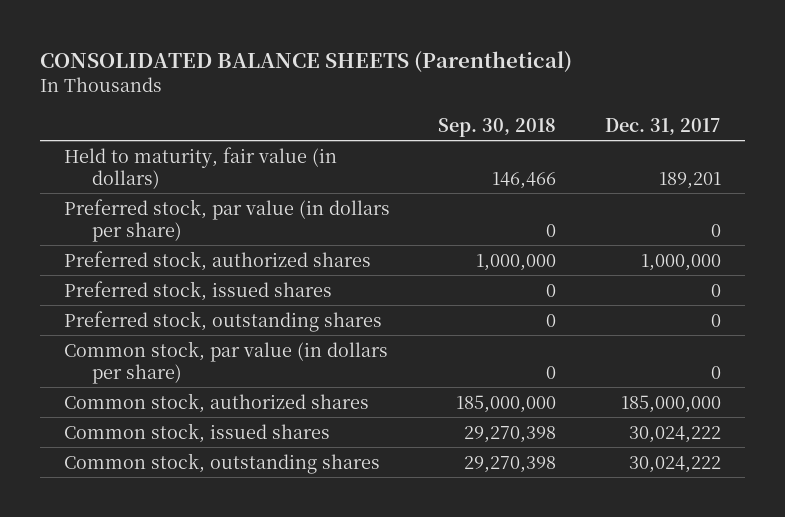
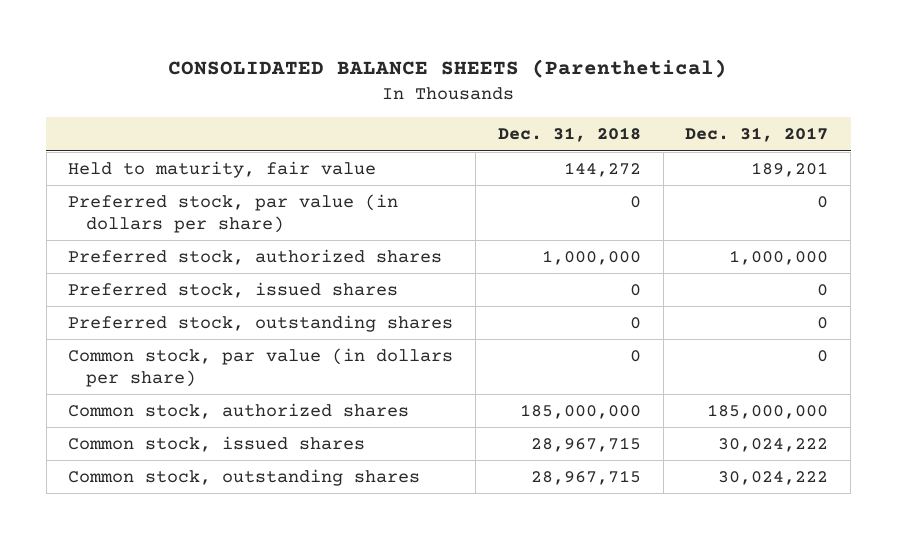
- | Sep. 30, 2018 | Dec. 31, 2017
+ | Dec. 31, 2018 | Dec. 31, 2017
- Held to maturity, fair value (in dollars) | 146,466 | 189,201
+ Held to maturity, fair value | 144,272 | 189,201

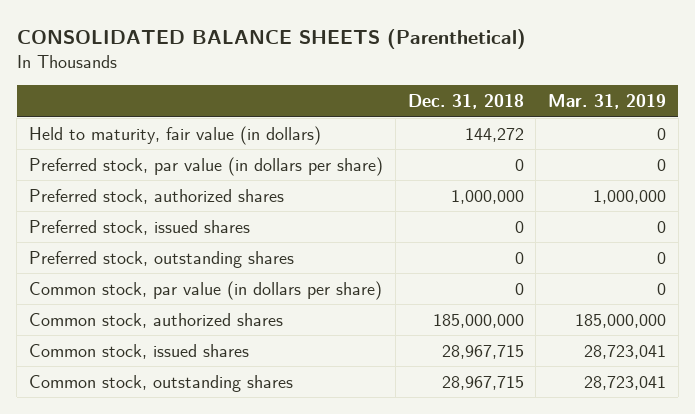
- | Dec. 31, 2018 | Dec. 31, 2017
+ | Dec. 31, 2018 | Mar. 31, 2019
- Held to maturity, fair value | 144,272 | 189,201
+ Held to maturity, fair value (in dollars) | 144,272 | 0

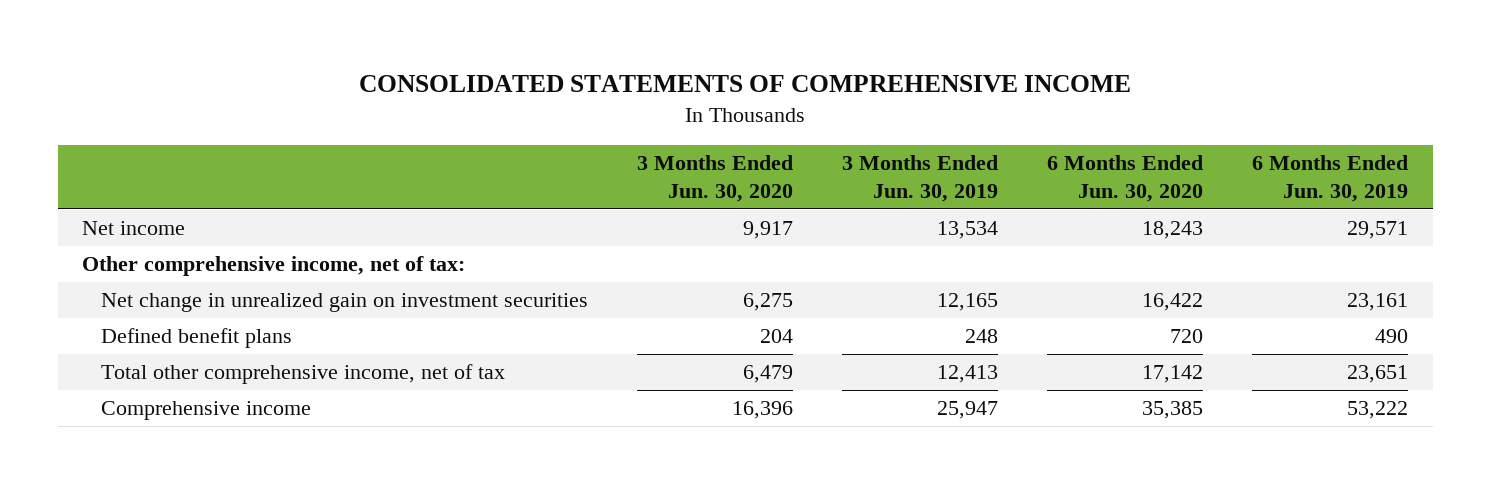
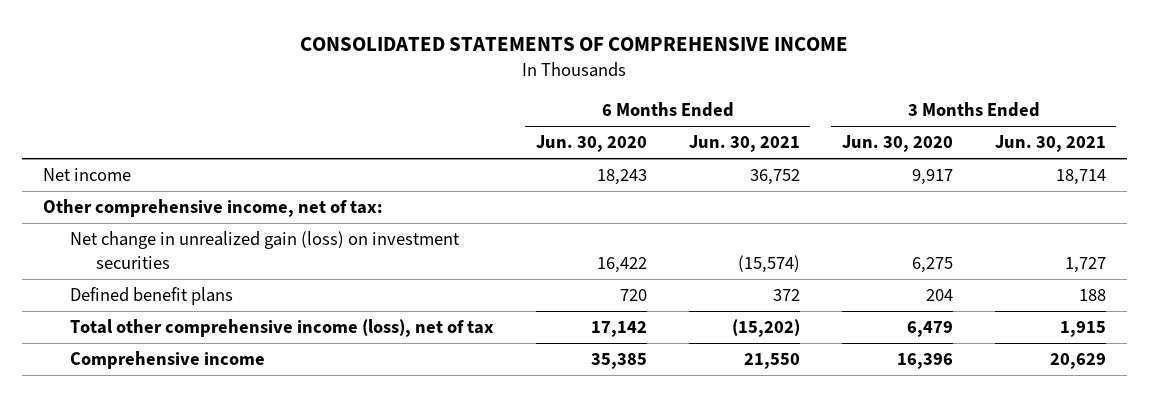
- | 3 Months Ended Jun. 30, 2020 | 3 Months Ended Jun. 30, 2019 | 6 Months Ended Jun. 30, 2020 | 6 Months Ended Jun. 30, 2019
+ | 6 Months Ended Jun. 30, 2020 | 6 Months Ended Jun. 30, 2021 | 3 Months Ended Jun. 30, 2020 | 3 Months Ended Jun. 30, 2021
- Net change in unrealized gain on investment securities | 6,275 | 12,165 | 16,422 | 23,161
+ Net change in unrealized gain (loss) on investment securities | 16,422 | (15,574) | 6,275 | 1,727
- Total other comprehensive income, net of tax | 6,479 | 12,413 | 17,142 | 23,651
+ Total other comprehensive income (loss), net of tax | 17,142 | (15,202) | 6,479 | 1,915

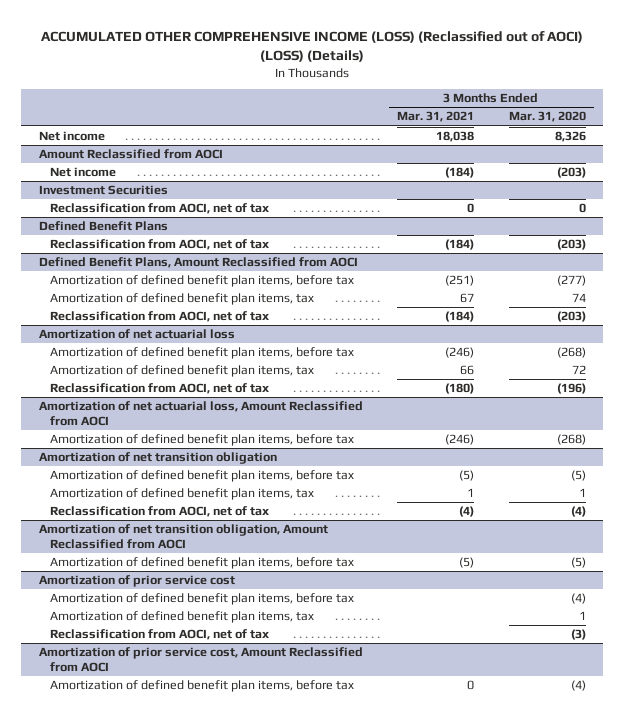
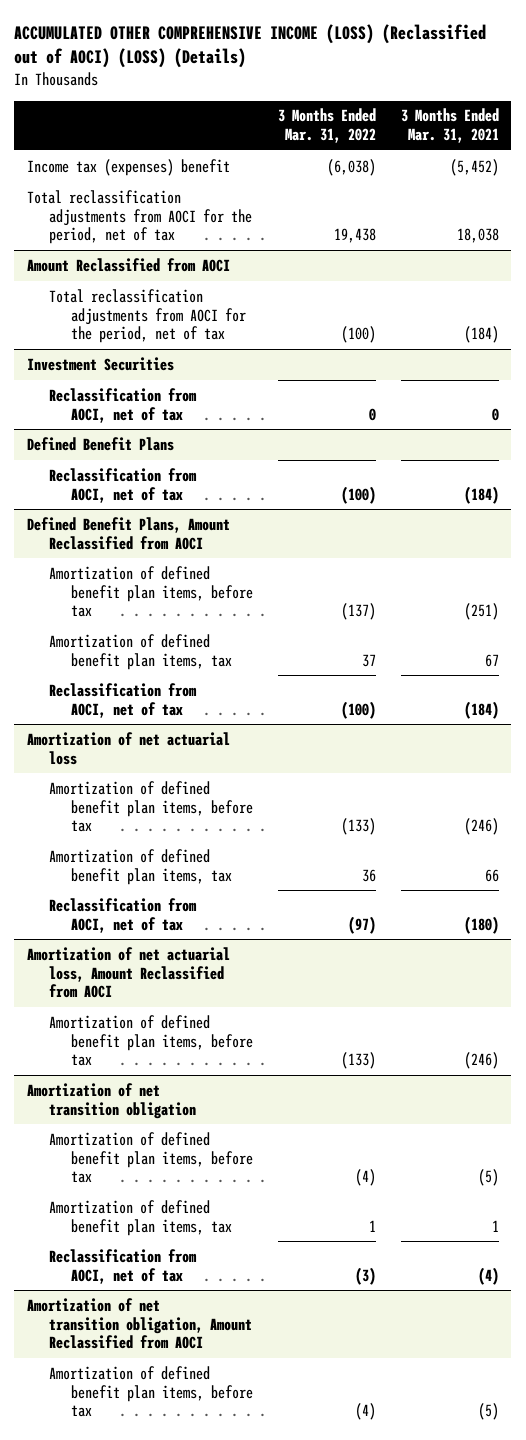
- | 3 Months Ended Mar. 31, 2021 | 3 Months Ended Mar. 31, 2020
+ | 3 Months Ended Mar. 31, 2022 | 3 Months Ended Mar. 31, 2021
- Net income | 18,038 | 8,326
+ Income tax (expenses) benefit | (6,038) | (5,452)
+ Total reclassification adjustments from AOCI for the period, net of tax | 19,438 | 18,038
@ Amount Reclassified from AOCI
- Net income | (184) | (203)
+ Total reclassification adjustments from AOCI for the period, net of tax | (100) | (184)
- Amortization of prior service cost
- Amortization of defined benefit plan items, before tax | | (4)
- Amortization of defined benefit plan items, tax | | 1
- Reclassification from AOCI, net of tax | | (3)
- Amortization of prior service cost, Amount Reclassified from AOCI
- Amortization of defined benefit plan items, before tax | 0 | (4)

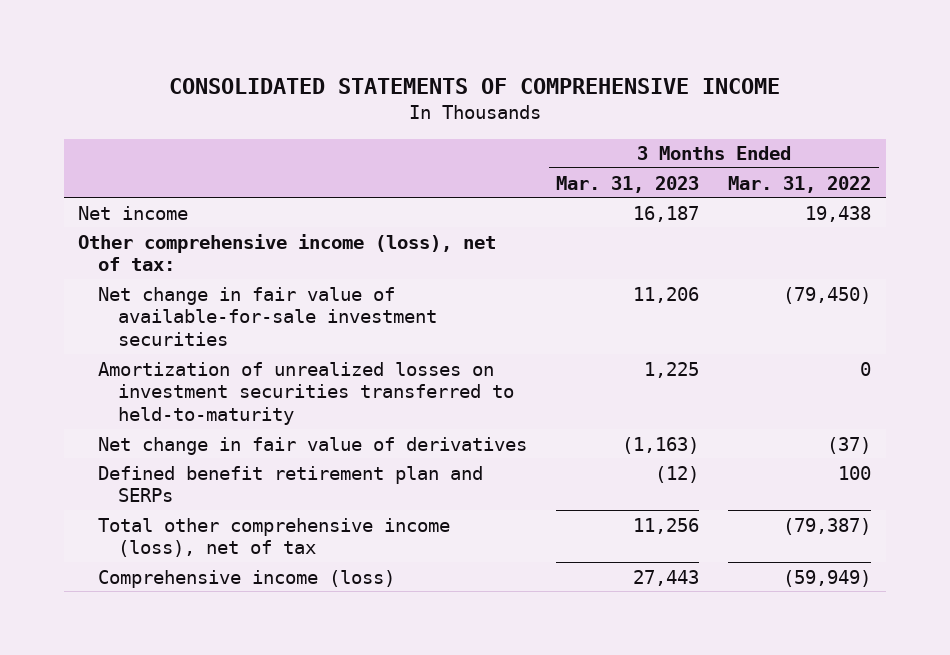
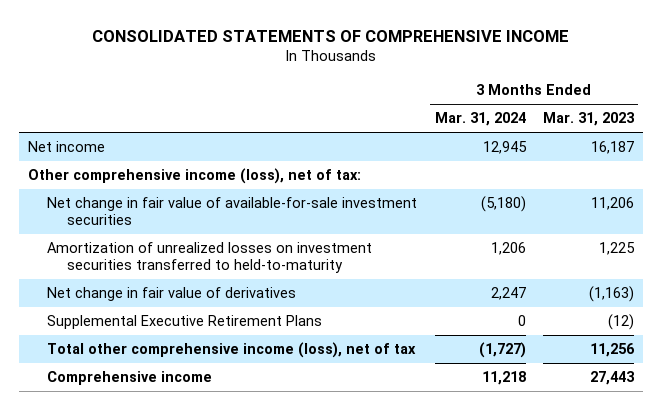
- | 3 Months Ended Mar. 31, 2023 | 3 Months Ended Mar. 31, 2022
+ | 3 Months Ended Mar. 31, 2024 | 3 Months Ended Mar. 31, 2023
- Defined benefit retirement plan and SERPs | (12) | 100
+ Supplemental Executive Retirement Plans | 0 | (12)
- Comprehensive income (loss) | 27,443 | (59,949)
+ Comprehensive income | 11,218 | 27,443

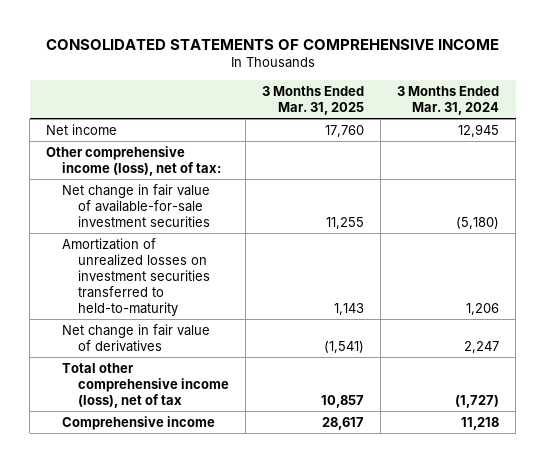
- | 3 Months Ended Mar. 31, 2024 | 3 Months Ended Mar. 31, 2023
+ | 3 Months Ended Mar. 31, 2025 | 3 Months Ended Mar. 31, 2024
- Supplemental Executive Retirement Plans | 0 | (12)

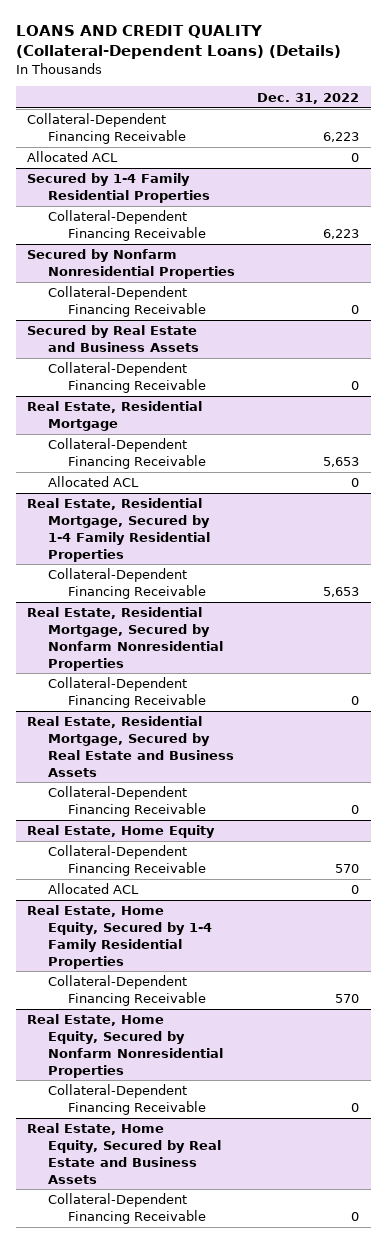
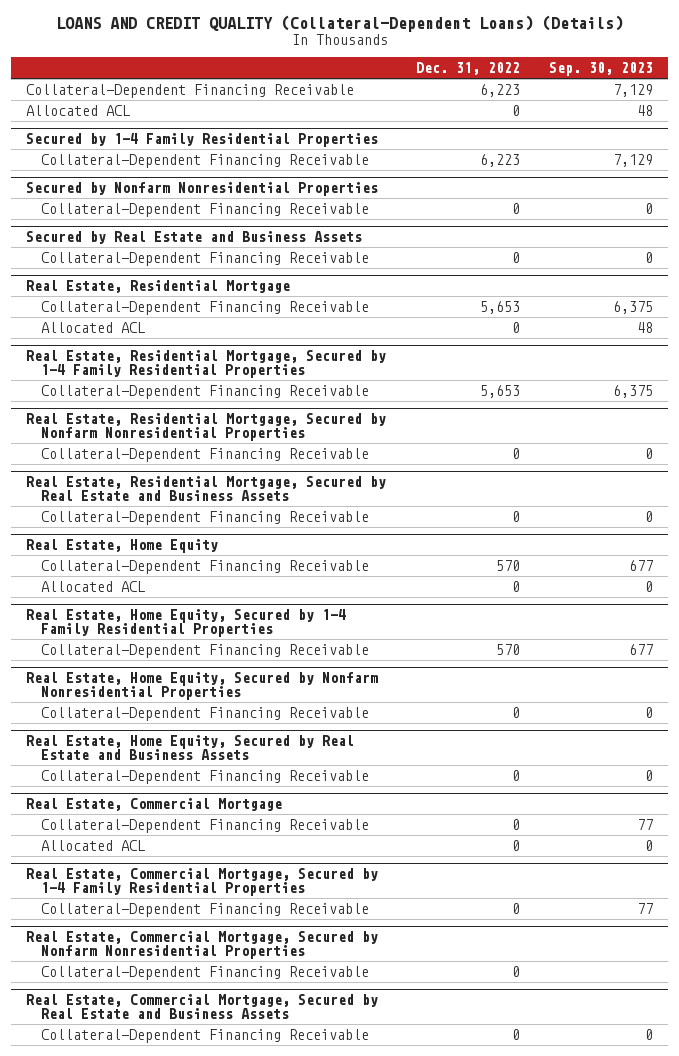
- | Dec. 31, 2022
+ | Dec. 31, 2022 | Sep. 30, 2023
+ Real Estate, Commercial Mortgage
+ Collateral-Dependent Financing Receivable | 0 | 77
+ Allocated ACL | 0 | 0
+ Real Estate, Commercial Mortgage, Secured by 1-4 Family Residential Properties
+ Collateral-Dependent Financing Receivable | 0 | 77
+ Real Estate, Commercial Mortgage, Secured by Nonfarm Nonresidential Properties
+ Collateral-Dependent Financing Receivable | 0 |
+ Real Estate, Commercial Mortgage, Secured by Real Estate and Business Assets
+ Collateral-Dependent Financing Receivable | 0 | 0

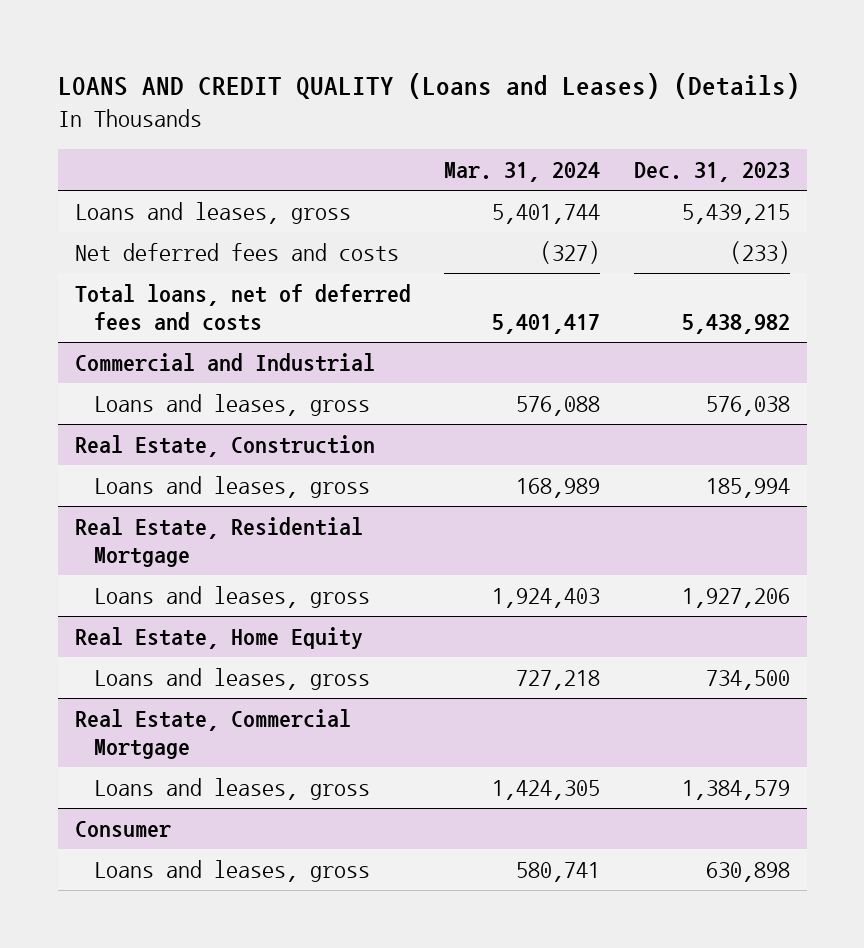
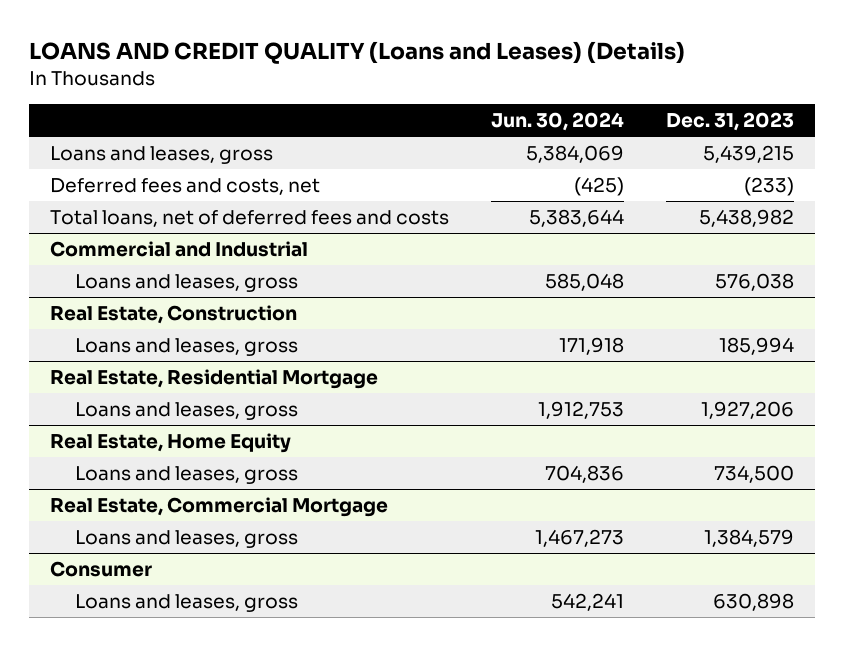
- | Mar. 31, 2024 | Dec. 31, 2023
+ | Jun. 30, 2024 | Dec. 31, 2023
- Net deferred fees and costs | (327) | (233)
+ Deferred fees and costs, net | (425) | (233)

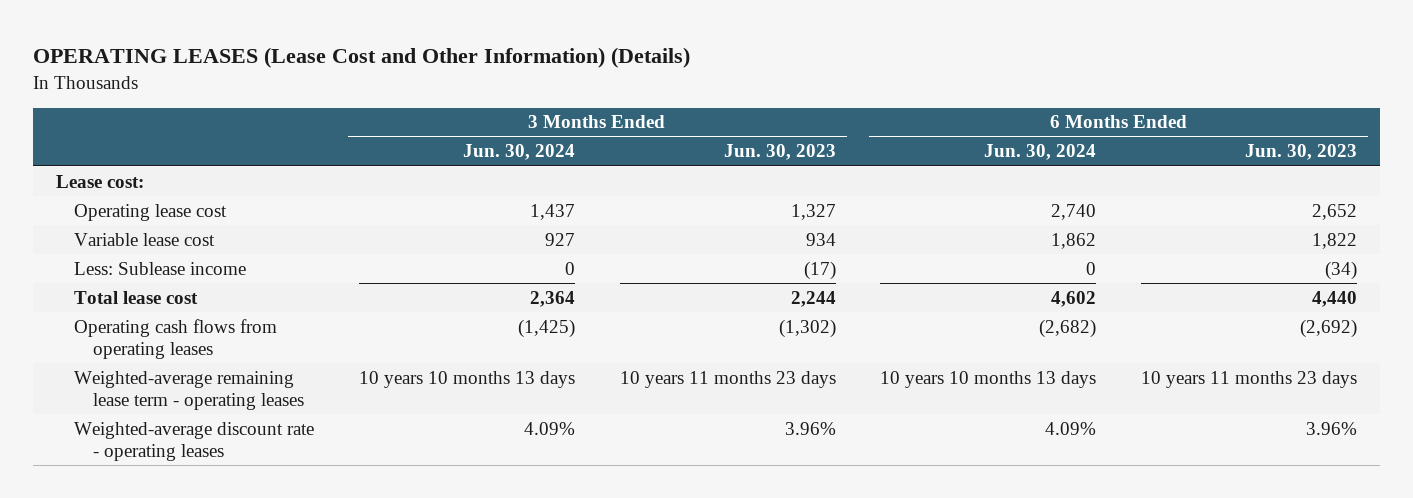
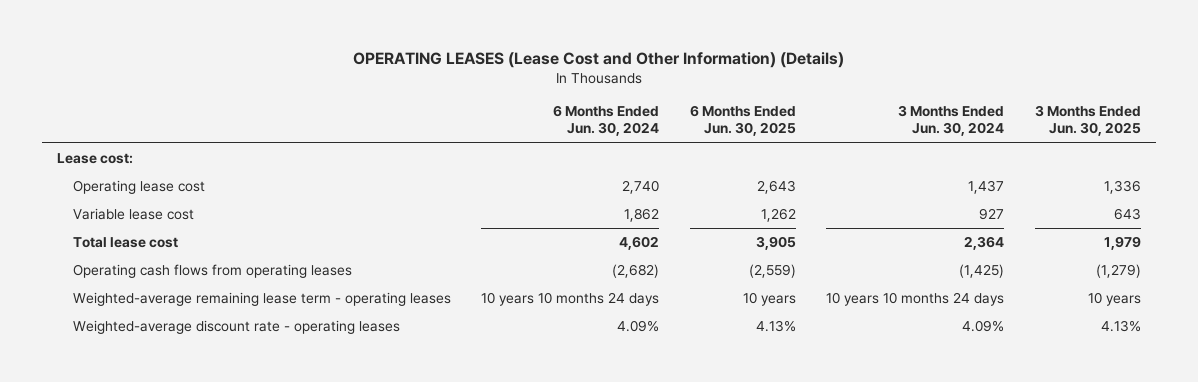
- | 3 Months Ended Jun. 30, 2024 | 3 Months Ended Jun. 30, 2023 | 6 Months Ended Jun. 30, 2024 | 6 Months Ended Jun. 30, 2023
+ | 6 Months Ended Jun. 30, 2024 | 6 Months Ended Jun. 30, 2025 | 3 Months Ended Jun. 30, 2024 | 3 Months Ended Jun. 30, 2025
- Less: Sublease income | 0 | (17) | 0 | (34)
- Weighted-average remaining lease term - operating leases | 10 years 10 months 13 days | 10 years 11 months 23 days | 10 years 10 months 13 days | 10 years 11 months 23 days
+ Weighted-average remaining lease term - operating leases | 10 years 10 months 24 days | 10 years | 10 years 10 months 24 days | 10 years

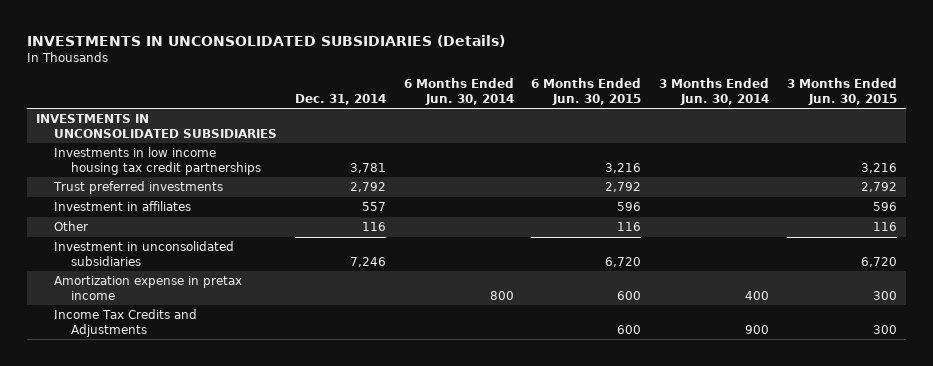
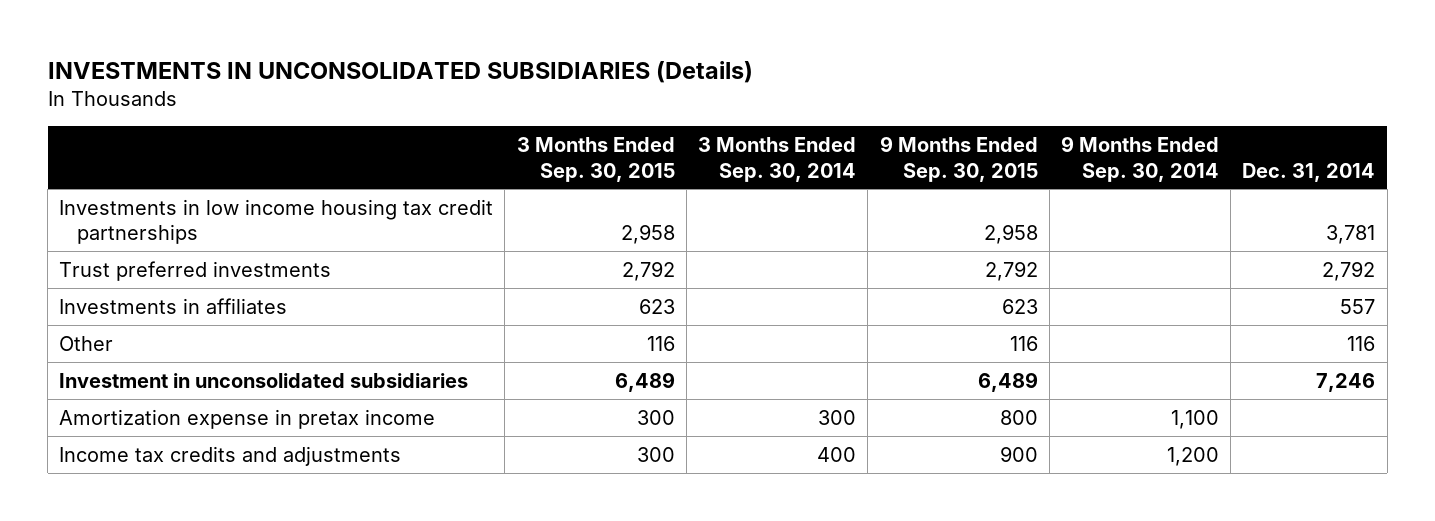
- | Dec. 31, 2014 | 6 Months Ended Jun. 30, 2014 | 6 Months Ended Jun. 30, 2015 | 3 Months Ended Jun. 30, 2014 | 3 Months Ended Jun. 30, 2015
+ | 3 Months Ended Sep. 30, 2015 | 3 Months Ended Sep. 30, 2014 | 9 Months Ended Sep. 30, 2015 | 9 Months Ended Sep. 30, 2014 | Dec. 31, 2014
- INVESTMENTS IN UNCONSOLIDATED SUBSIDIARIES
- Investment in affiliates | 557 | | 596 | | 596
+ Investments in affiliates | 623 | | 623 | | 557
- Income Tax Credits and Adjustments | | | 600 | 900 | 300
+ Income tax credits and adjustments | 300 | 400 | 900 | 1,200 |

